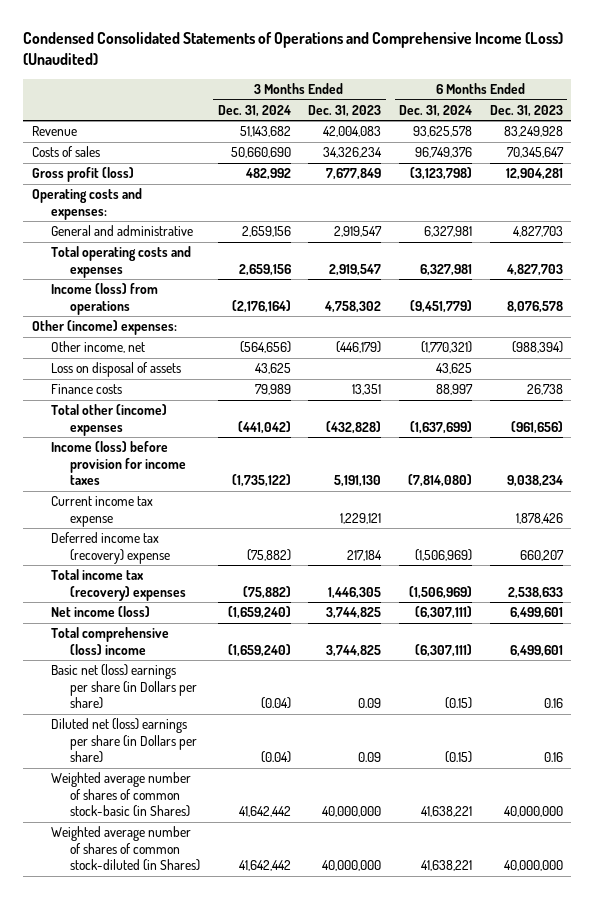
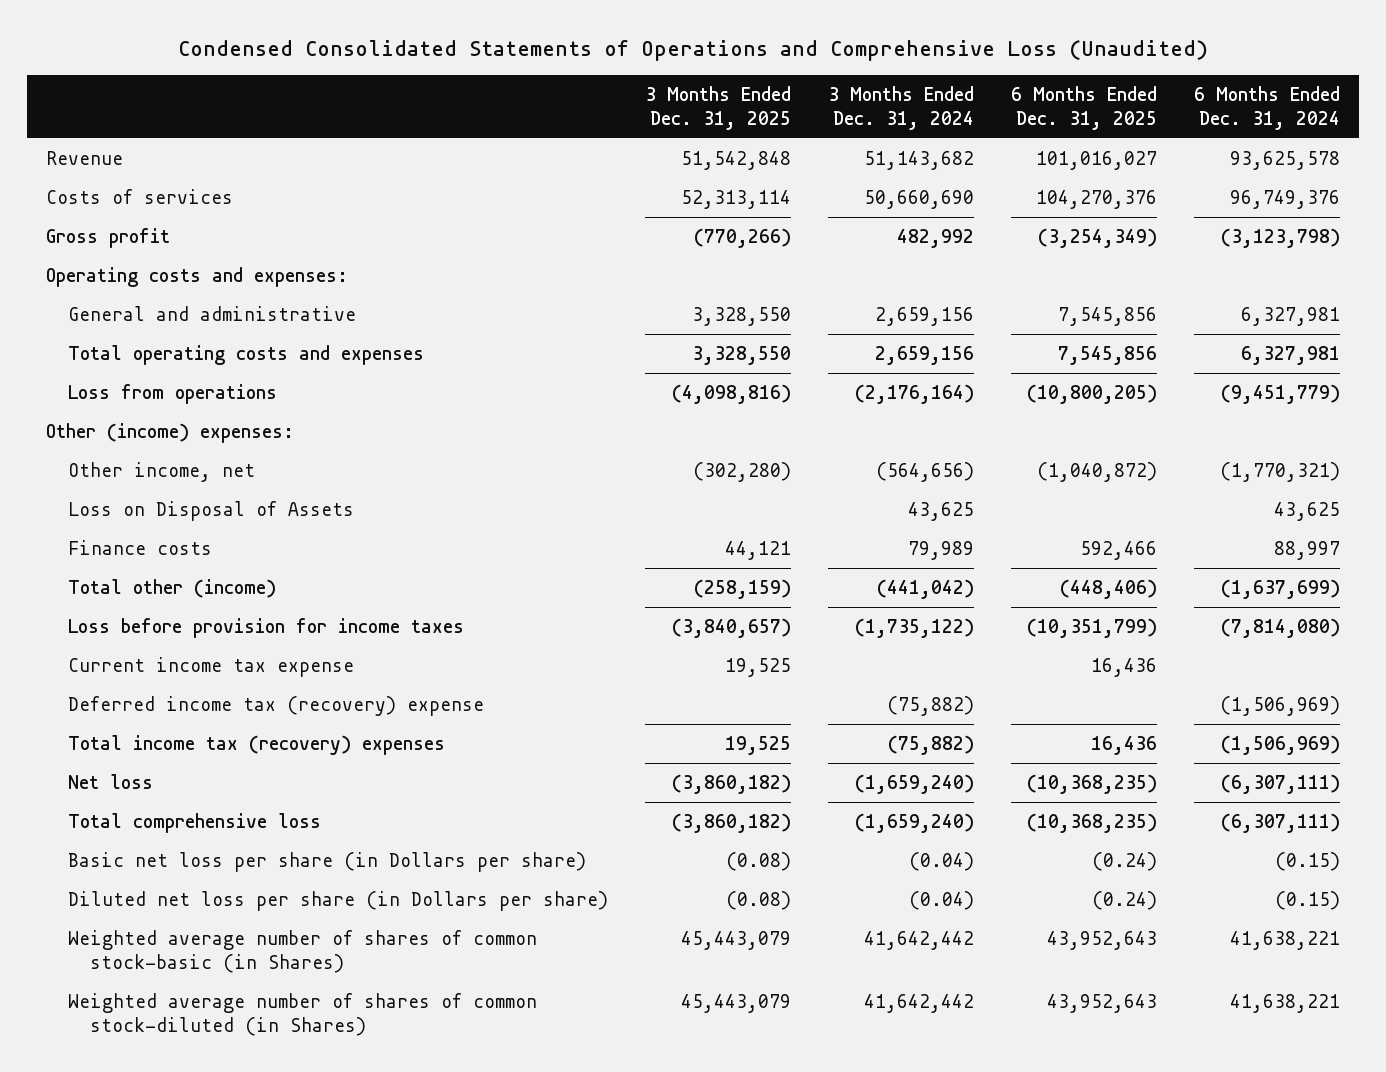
- Condensed Consolidated Statements of Operations and Comprehensive Income (Loss) (Unaudited)
+ Condensed Consolidated Statements of Operations and Comprehensive Loss (Unaudited)
- | 3 Months Ended Dec. 31, 2024 | 3 Months Ended Dec. 31, 2023 | 6 Months Ended Dec. 31, 2024 | 6 Months Ended Dec. 31, 2023
+ | 3 Months Ended Dec. 31, 2025 | 3 Months Ended Dec. 31, 2024 | 6 Months Ended Dec. 31, 2025 | 6 Months Ended Dec. 31, 2024
- Costs of sales | 50,660,690 | 34,326,234 | 96,749,376 | 70,345,647
- Gross profit (loss) | 482,992 | 7,677,849 | (3,123,798) | 12,904,281
+ Costs of services | 52,313,114 | 50,660,690 | 104,270,376 | 96,749,376
+ Gross profit | (770,266) | 482,992 | (3,254,349) | (3,123,798)
- Income (loss) from operations | (2,176,164) | 4,758,302 | (9,451,779) | 8,076,578
+ Loss from operations | (4,098,816) | (2,176,164) | (10,800,205) | (9,451,779)
- Loss on disposal of assets | 43,625 | | 43,625 |
+ Loss on Disposal of Assets | | 43,625 | | 43,625
- Total other (income) expenses | (441,042) | (432,828) | (1,637,699) | (961,656)
- Income (loss) before provision for income taxes | (1,735,122) | 5,191,130 | (7,814,080) | 9,038,234
+ Total other (income) | (258,159) | (441,042) | (448,406) | (1,637,699)
+ Loss before provision for income taxes | (3,840,657) | (1,735,122) | (10,351,799) | (7,814,080)
- Net income (loss) | (1,659,240) | 3,744,825 | (6,307,111) | 6,499,601
- Total comprehensive (loss) income | (1,659,240) | 3,744,825 | (6,307,111) | 6,499,601
- Basic net (loss) earnings per share (in Dollars per share) | (0.04) | 0.09 | (0.15) | 0.16
- Diluted net (loss) earnings per share (in Dollars per share) | (0.04) | 0.09 | (0.15) | 0.16
+ Net loss | (3,860,182) | (1,659,240) | (10,368,235) | (6,307,111)
+ Total comprehensive loss | (3,860,182) | (1,659,240) | (10,368,235) | (6,307,111)
+ Basic net loss per share (in Dollars per share) | (0.08) | (0.04) | (0.24) | (0.15)
+ Diluted net loss per share (in Dollars per share) | (0.08) | (0.04) | (0.24) | (0.15)

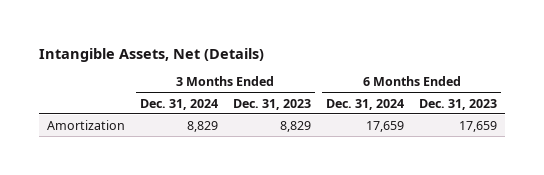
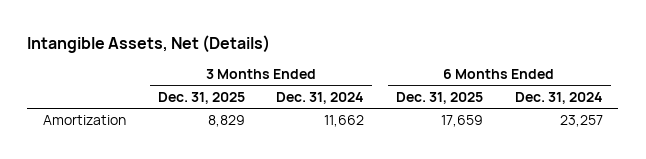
- | 3 Months Ended Dec. 31, 2024 | 3 Months Ended Dec. 31, 2023 | 6 Months Ended Dec. 31, 2024 | 6 Months Ended Dec. 31, 2023
+ | 3 Months Ended Dec. 31, 2025 | 3 Months Ended Dec. 31, 2024 | 6 Months Ended Dec. 31, 2025 | 6 Months Ended Dec. 31, 2024
- Amortization | 8,829 | 8,829 | 17,659 | 17,659
+ Amortization | 8,829 | 11,662 | 17,659 | 23,257

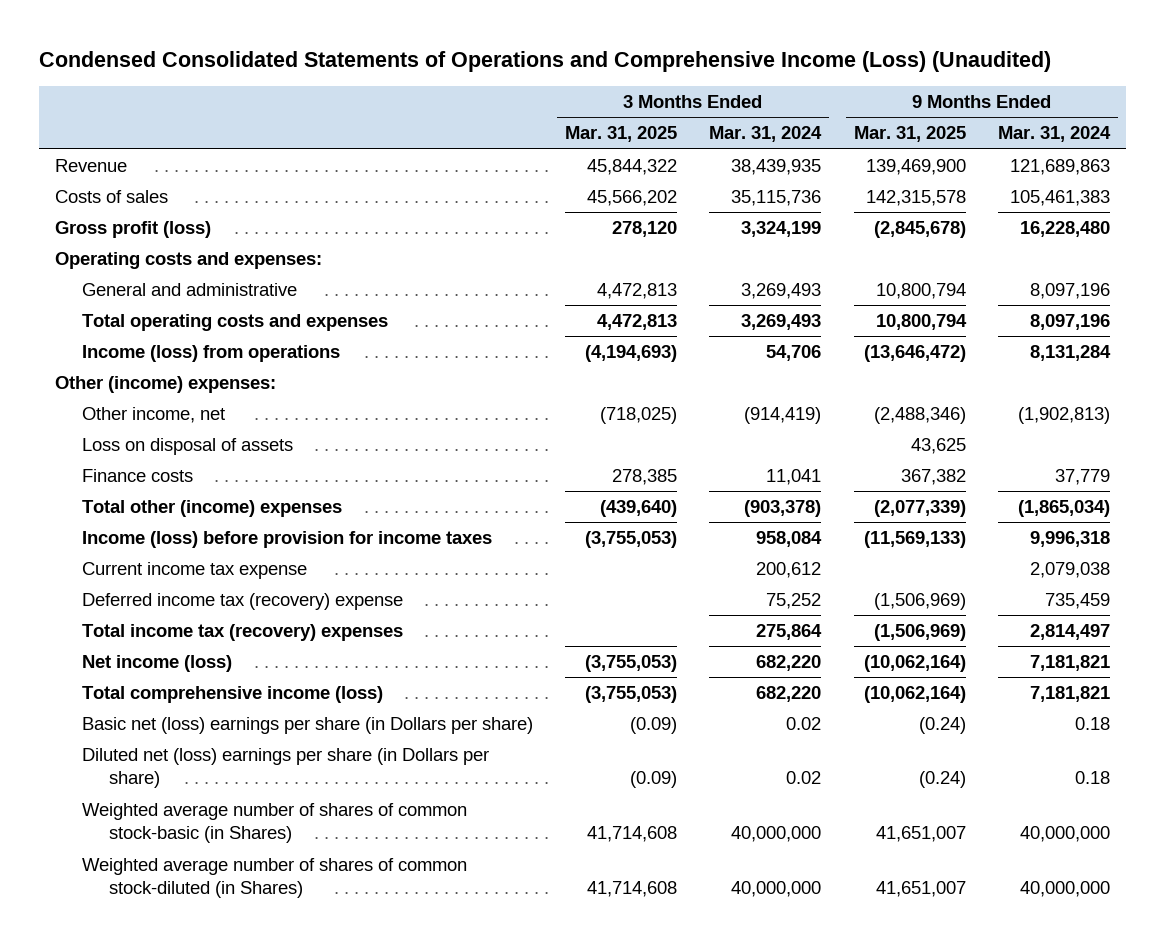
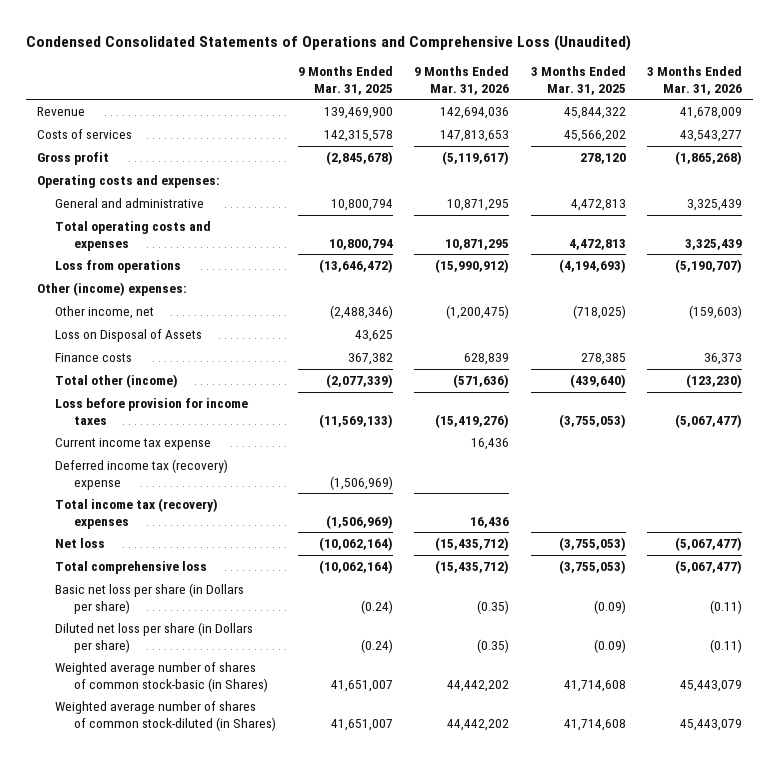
- Condensed Consolidated Statements of Operations and Comprehensive Income (Loss) (Unaudited)
+ Condensed Consolidated Statements of Operations and Comprehensive Loss (Unaudited)
- | 3 Months Ended Mar. 31, 2025 | 3 Months Ended Mar. 31, 2024 | 9 Months Ended Mar. 31, 2025 | 9 Months Ended Mar. 31, 2024
+ | 9 Months Ended Mar. 31, 2025 | 9 Months Ended Mar. 31, 2026 | 3 Months Ended Mar. 31, 2025 | 3 Months Ended Mar. 31, 2026
- Costs of sales | 45,566,202 | 35,115,736 | 142,315,578 | 105,461,383
- Gross profit (loss) | 278,120 | 3,324,199 | (2,845,678) | 16,228,480
+ Costs of services | 142,315,578 | 147,813,653 | 45,566,202 | 43,543,277
+ Gross profit | (2,845,678) | (5,119,617) | 278,120 | (1,865,268)
- Income (loss) from operations | (4,194,693) | 54,706 | (13,646,472) | 8,131,284
+ Loss from operations | (13,646,472) | (15,990,912) | (4,194,693) | (5,190,707)
- Loss on disposal of assets | | | 43,625 |
+ Loss on Disposal of Assets | 43,625 | | |
- Total other (income) expenses | (439,640) | (903,378) | (2,077,339) | (1,865,034)
- Income (loss) before provision for income taxes | (3,755,053) | 958,084 | (11,569,133) | 9,996,318
+ Total other (income) | (2,077,339) | (571,636) | (439,640) | (123,230)
+ Loss before provision for income taxes | (11,569,133) | (15,419,276) | (3,755,053) | (5,067,477)
- Net income (loss) | (3,755,053) | 682,220 | (10,062,164) | 7,181,821
- Total comprehensive income (loss) | (3,755,053) | 682,220 | (10,062,164) | 7,181,821
- Basic net (loss) earnings per share (in Dollars per share) | (0.09) | 0.02 | (0.24) | 0.18
- Diluted net (loss) earnings per share (in Dollars per share) | (0.09) | 0.02 | (0.24) | 0.18
+ Net loss | (10,062,164) | (15,435,712) | (3,755,053) | (5,067,477)
+ Total comprehensive loss | (10,062,164) | (15,435,712) | (3,755,053) | (5,067,477)
+ Basic net loss per share (in Dollars per share) | (0.24) | (0.35) | (0.09) | (0.11)
+ Diluted net loss per share (in Dollars per share) | (0.24) | (0.35) | (0.09) | (0.11)

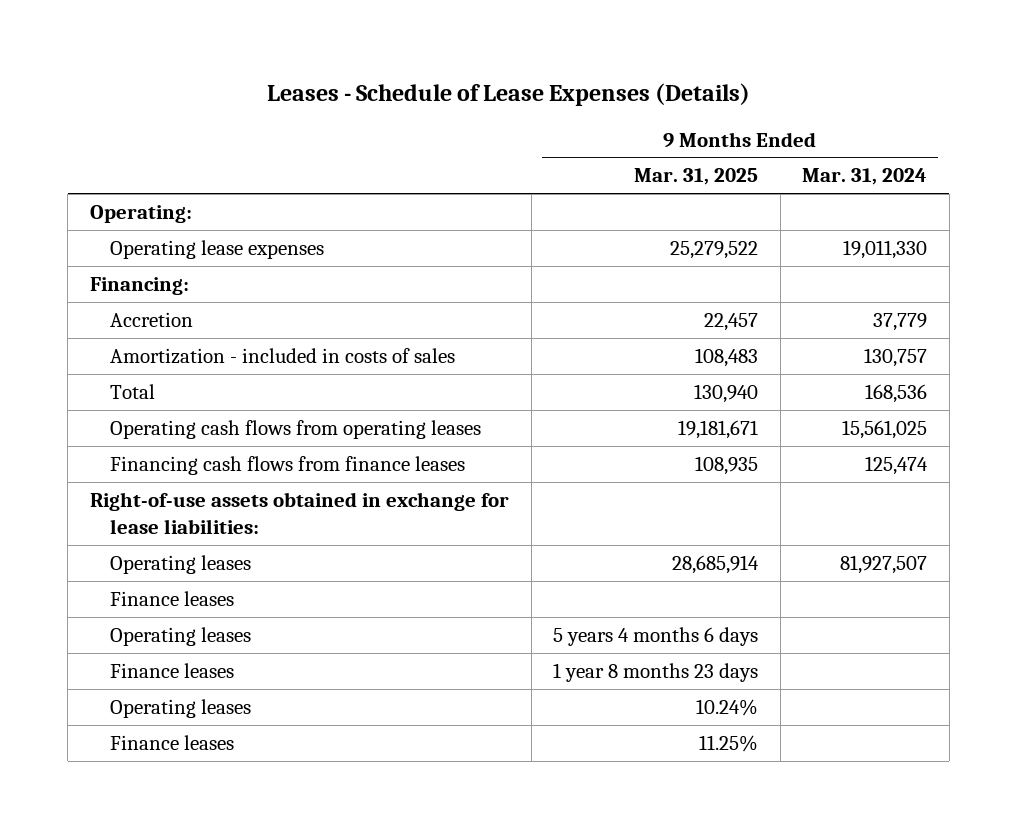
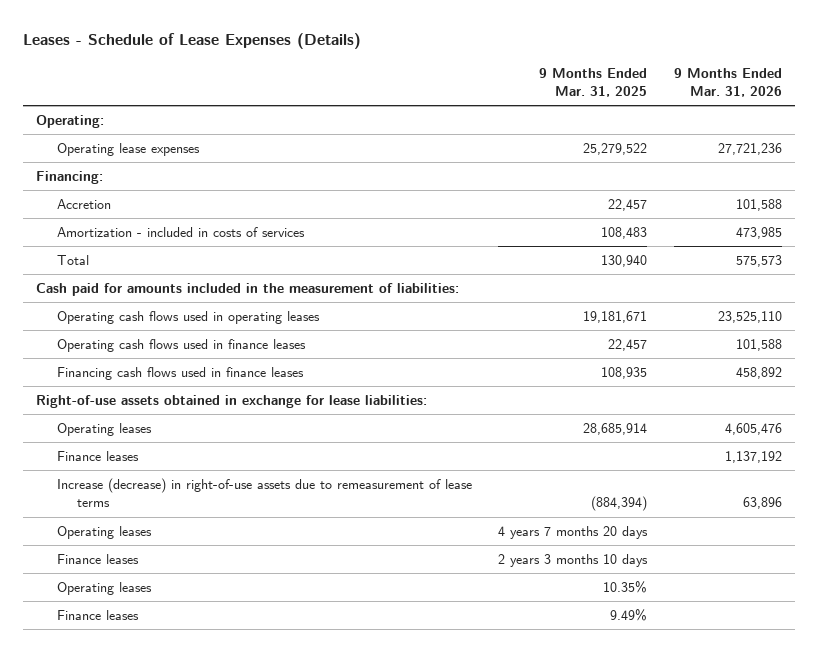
- | 9 Months Ended Mar. 31, 2025 | 9 Months Ended Mar. 31, 2024
+ | 9 Months Ended Mar. 31, 2025 | 9 Months Ended Mar. 31, 2026
- Amortization - included in costs of sales | 108,483 | 130,757
+ Amortization - included in costs of services | 108,483 | 473,985
- Operating cash flows from operating leases | 19,181,671 | 15,561,025
- Financing cash flows from finance leases | 108,935 | 125,474
+ Cash paid for amounts included in the measurement of liabilities:
+ Operating cash flows used in operating leases | 19,181,671 | 23,525,110
+ Operating cash flows used in finance leases | 22,457 | 101,588
+ Financing cash flows used in finance leases | 108,935 | 458,892
- Operating leases | 5 years 4 months 6 days |
- Finance leases | 1 year 8 months 23 days |
- Operating leases | 10.24% |
- Finance leases | 11.25% |
+ Increase (decrease) in right-of-use assets due to remeasurement of lease terms | (884,394) | 63,896
+ Operating leases | 4 years 7 months 20 days |
+ Finance leases | 2 years 3 months 10 days |
+ Operating leases | 10.35% |
+ Finance leases | 9.49% |

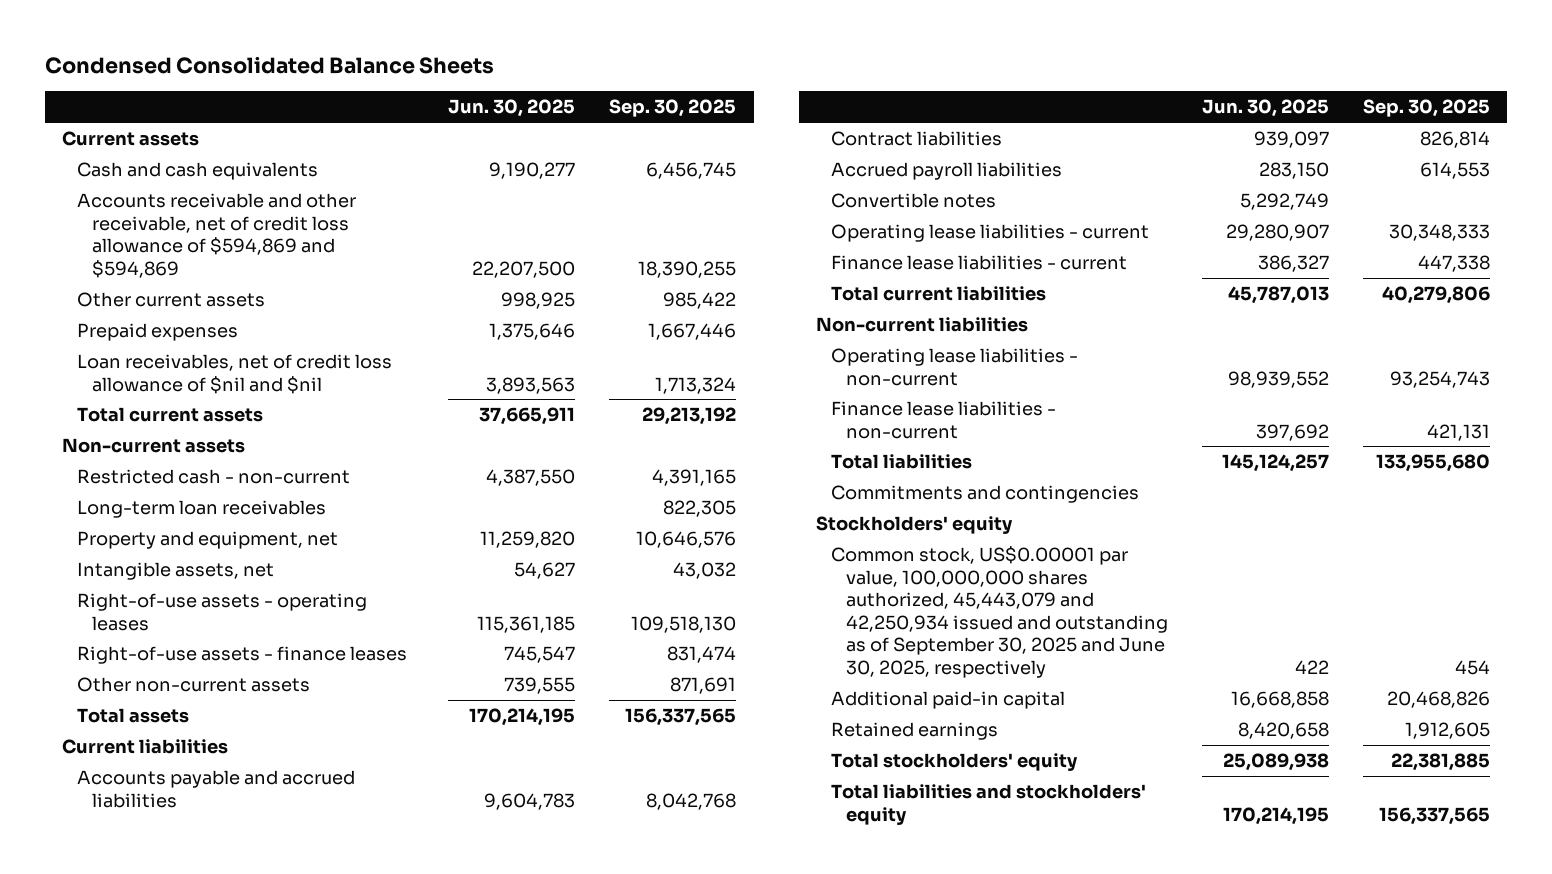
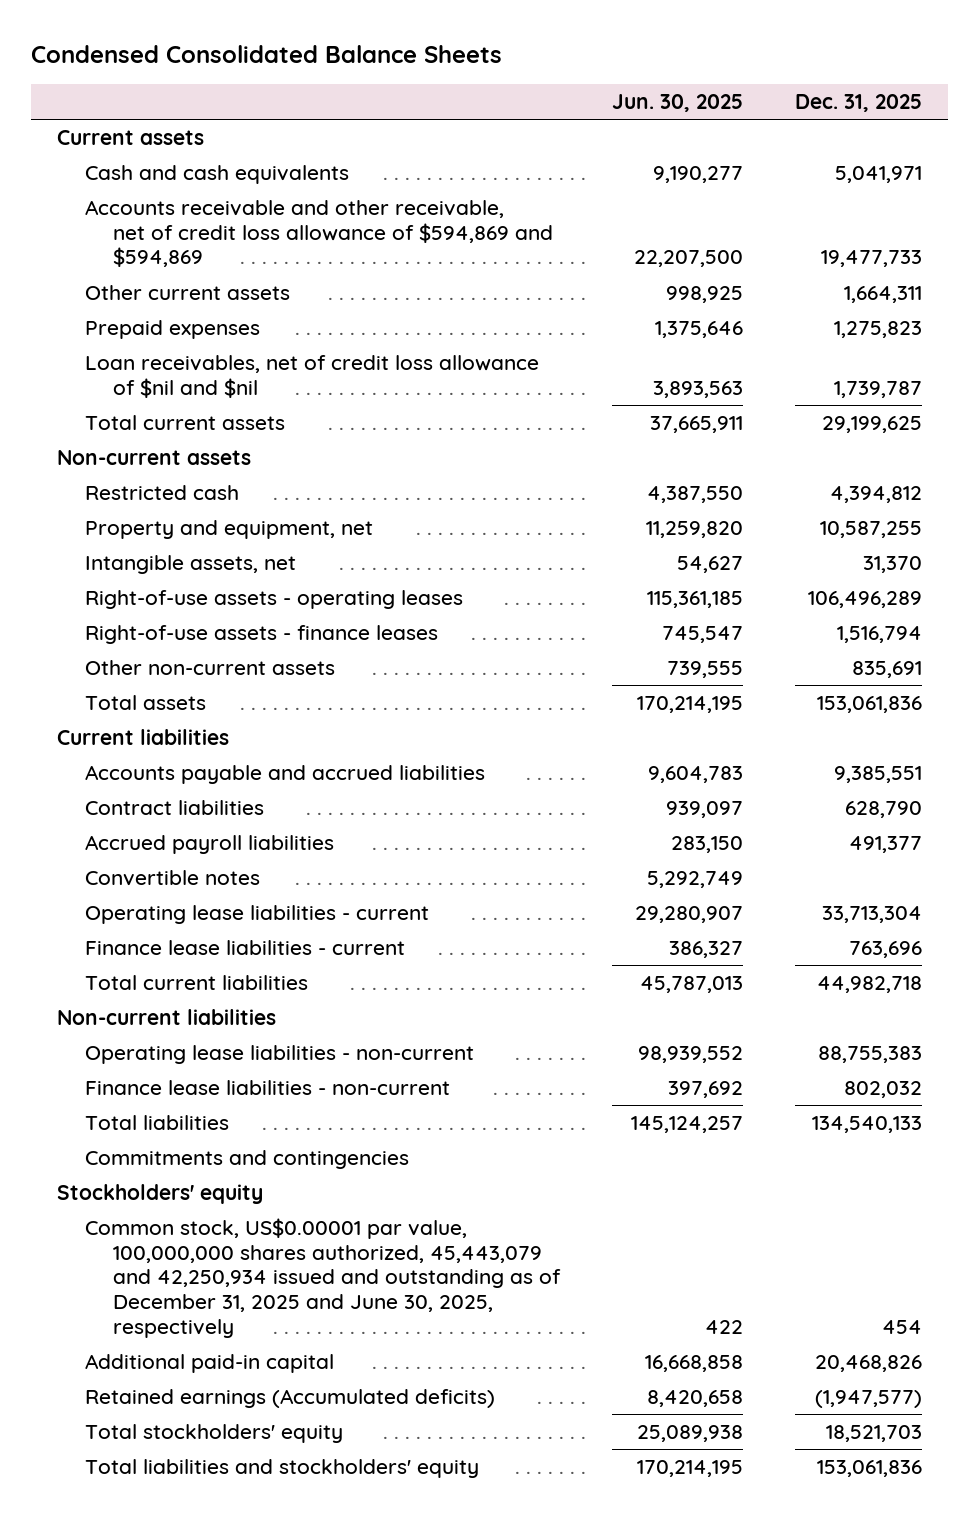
- | Jun. 30, 2025 | Sep. 30, 2025
+ | Jun. 30, 2025 | Dec. 31, 2025
- Restricted cash - non-current | 4,387,550 | 4,391,165
- Long-term loan receivables | | 822,305
+ Restricted cash | 4,387,550 | 4,394,812
- Common stock, US$0.00001 par value, 100,000,000 shares authorized, 45,443,079 and 42,250,934 issued and outstanding as of September 30, 2025 and June 30, 2025, respectively | 422 | 454
+ Common stock, US$0.00001 par value, 100,000,000 shares authorized, 45,443,079 and 42,250,934 issued and outstanding as of December 31, 2025 and June 30, 2025, respectively | 422 | 454
- Retained earnings | 8,420,658 | 1,912,605
+ Retained earnings (Accumulated deficits) | 8,420,658 | (1,947,577)

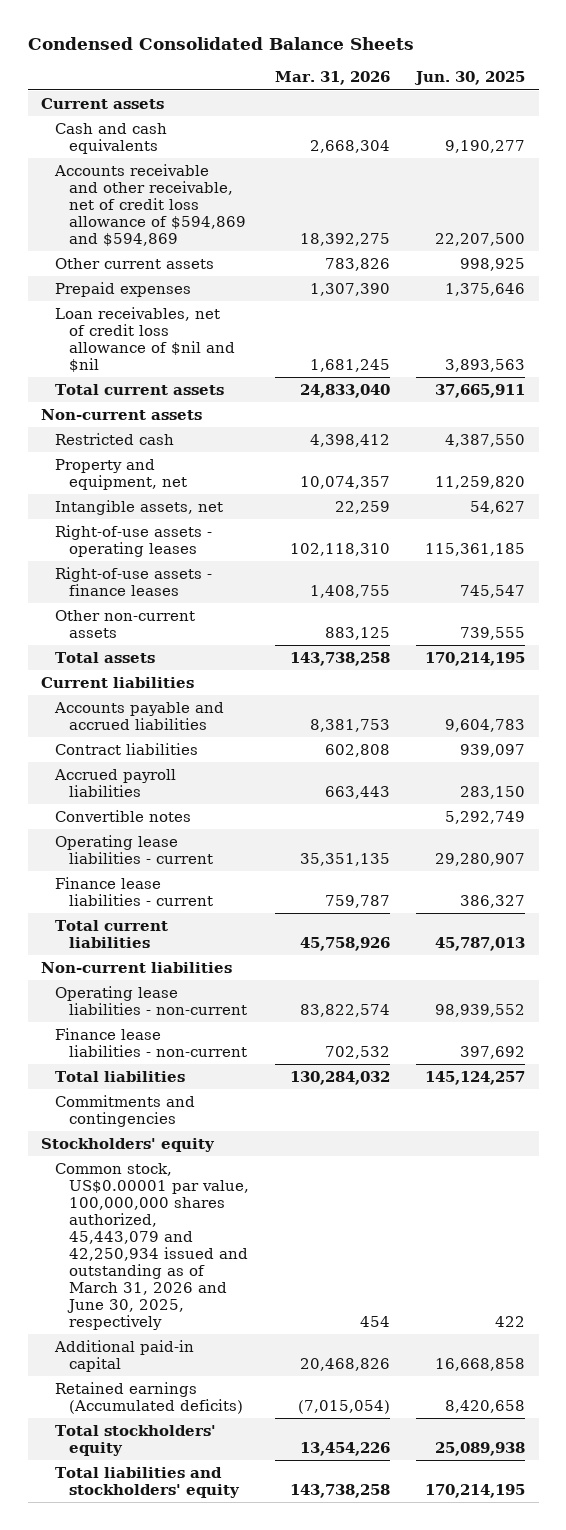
- | Jun. 30, 2025 | Dec. 31, 2025
+ | Mar. 31, 2026 | Jun. 30, 2025
- Common stock, US$0.00001 par value, 100,000,000 shares authorized, 45,443,079 and 42,250,934 issued and outstanding as of December 31, 2025 and June 30, 2025, respectively | 422 | 454
+ Common stock, US$0.00001 par value, 100,000,000 shares authorized, 45,443,079 and 42,250,934 issued and outstanding as of March 31, 2026 and June 30, 2025, respectively | 454 | 422

